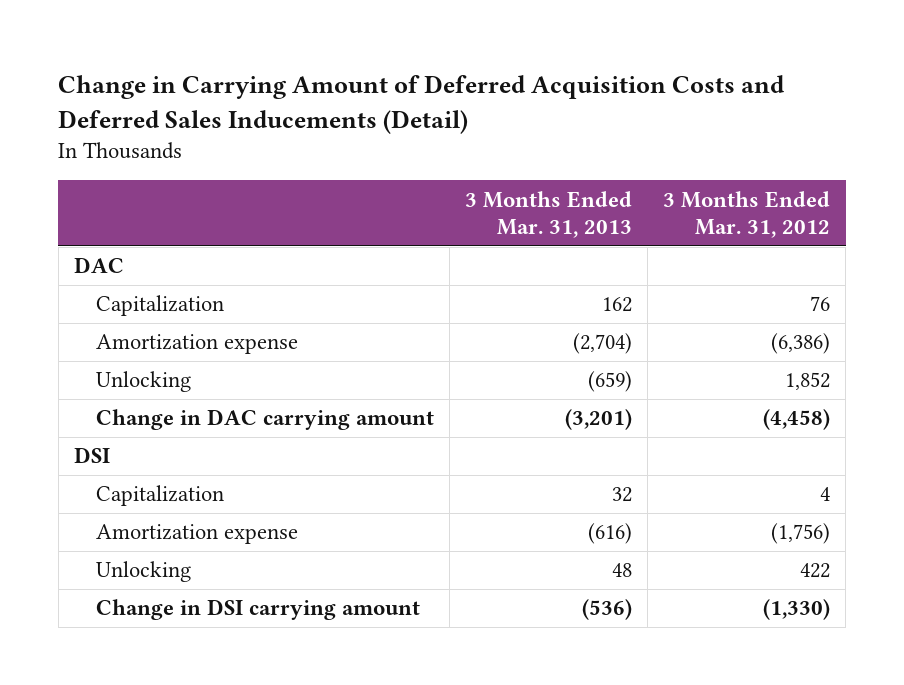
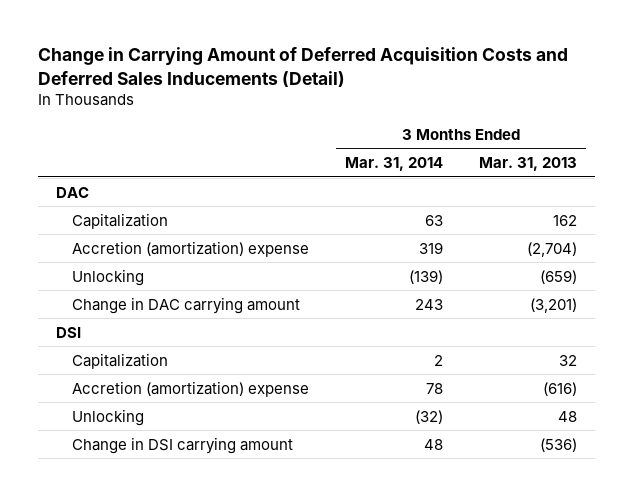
- | 3 Months Ended Mar. 31, 2013 | 3 Months Ended Mar. 31, 2012
+ | 3 Months Ended Mar. 31, 2014 | 3 Months Ended Mar. 31, 2013
- Amortization expense | (2,704) | (6,386)
+ Accretion (amortization) expense | 319 | (2,704)
- Amortization expense | (616) | (1,756)
+ Accretion (amortization) expense | 78 | (616)

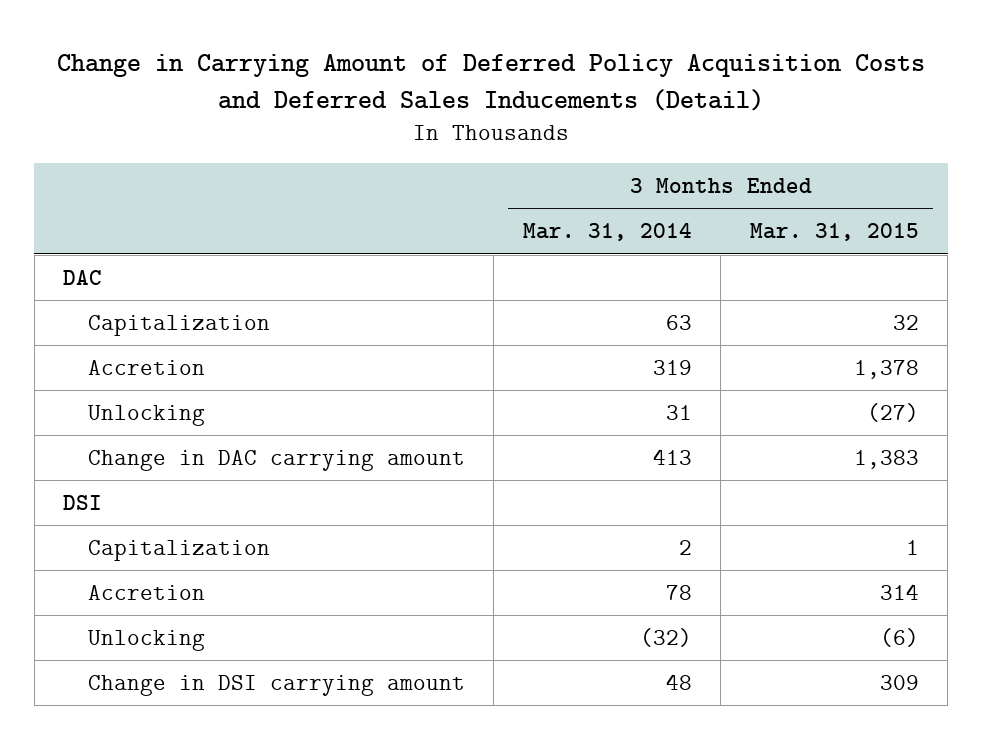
- Change in Carrying Amount of Deferred Acquisition Costs and Deferred Sales Inducements (Detail)
+ Change in Carrying Amount of Deferred Policy Acquisition Costs and Deferred Sales Inducements (Detail)
- | 3 Months Ended Mar. 31, 2014 | 3 Months Ended Mar. 31, 2013
+ | 3 Months Ended Mar. 31, 2014 | 3 Months Ended Mar. 31, 2015
- Accretion (amortization) expense | 319 | (2,704)
- Unlocking | (139) | (659)
- Change in DAC carrying amount | 243 | (3,201)
+ Accretion | 319 | 1,378
+ Unlocking | 31 | (27)
+ Change in DAC carrying amount | 413 | 1,383
- Accretion (amortization) expense | 78 | (616)
+ Accretion | 78 | 314

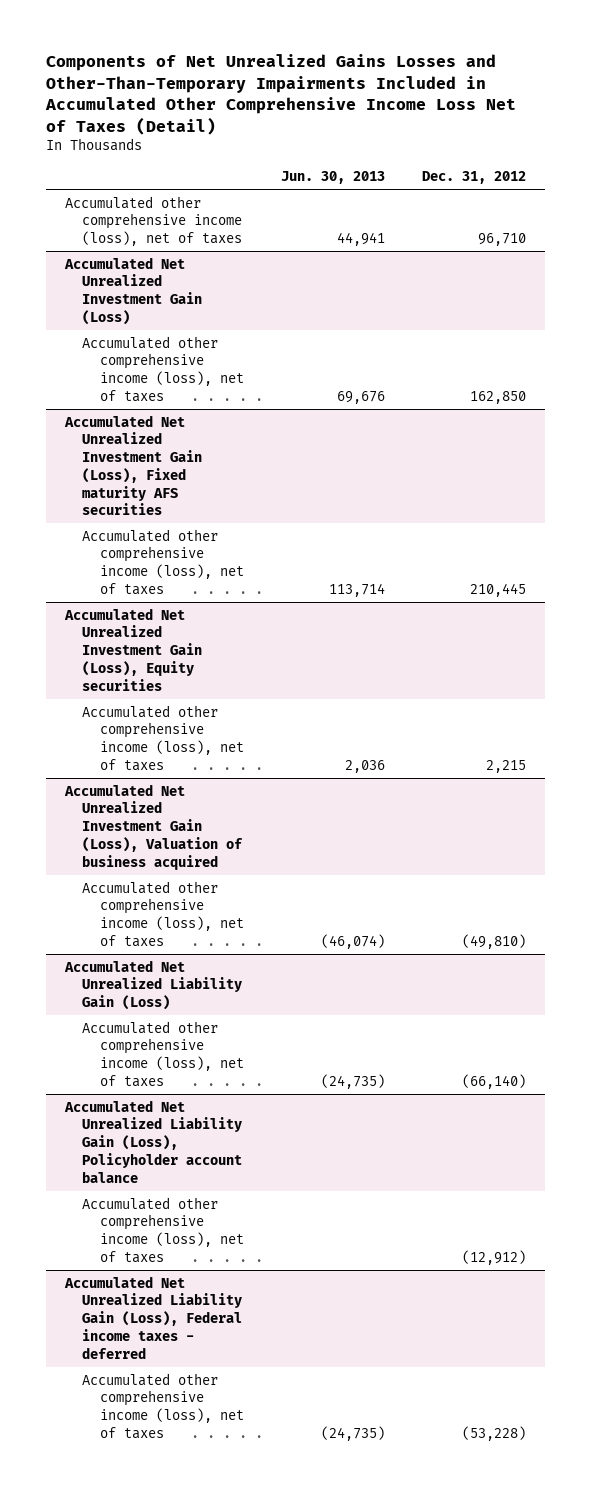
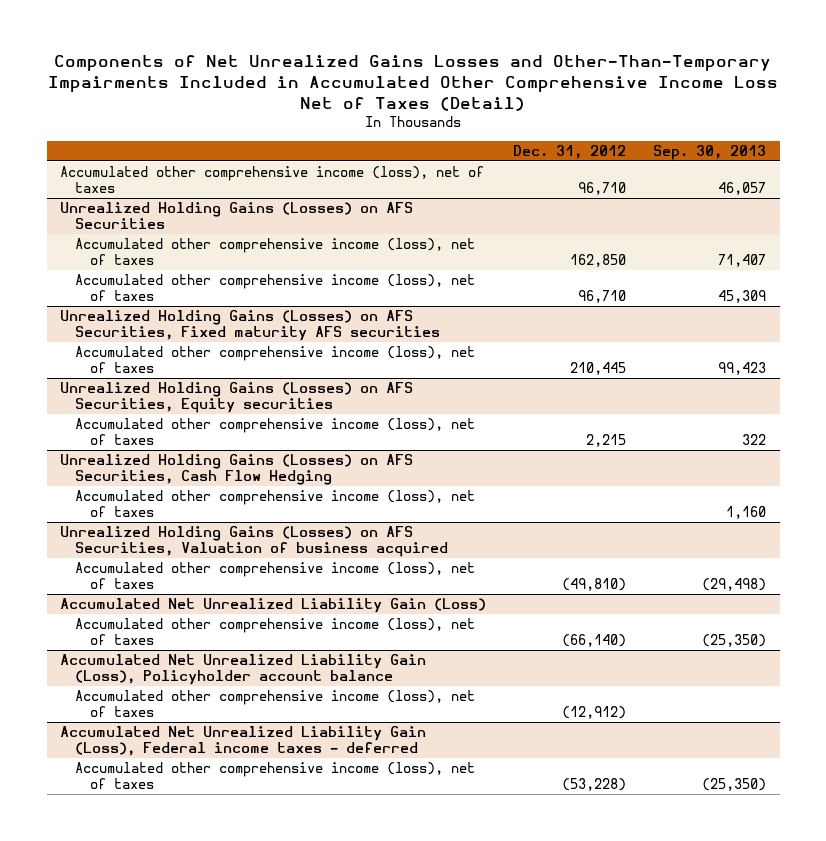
- | Jun. 30, 2013 | Dec. 31, 2012
+ | Dec. 31, 2012 | Sep. 30, 2013
- Accumulated Net Unrealized Investment Gain (Loss)
+ Unrealized Holding Gains (Losses) on AFS Securities
- Accumulated Net Unrealized Investment Gain (Loss), Fixed maturity AFS securities
+ Accumulated other comprehensive income (loss), net of taxes | 96,710 | 45,309
+ Unrealized Holding Gains (Losses) on AFS Securities, Fixed maturity AFS securities
- Accumulated Net Unrealized Investment Gain (Loss), Equity securities
+ Unrealized Holding Gains (Losses) on AFS Securities, Equity securities
- Accumulated Net Unrealized Investment Gain (Loss), Valuation of business acquired
+ Unrealized Holding Gains (Losses) on AFS Securities, Cash Flow Hedging
+ Accumulated other comprehensive income (loss), net of taxes | | 1,160
+ Unrealized Holding Gains (Losses) on AFS Securities, Valuation of business acquired

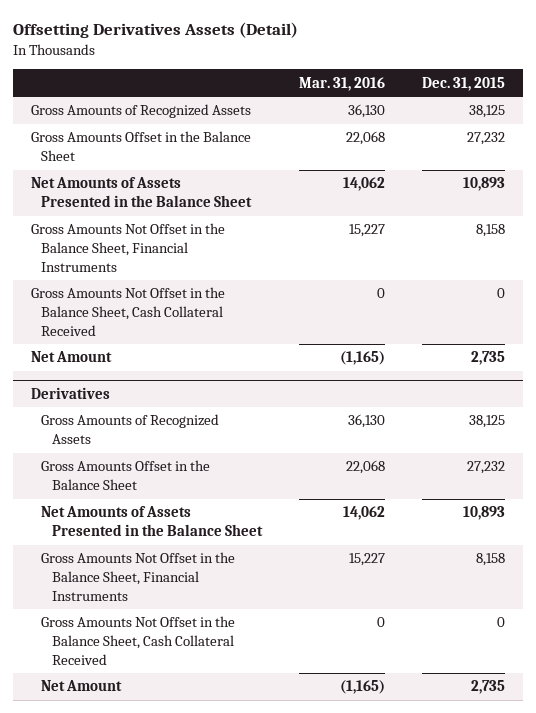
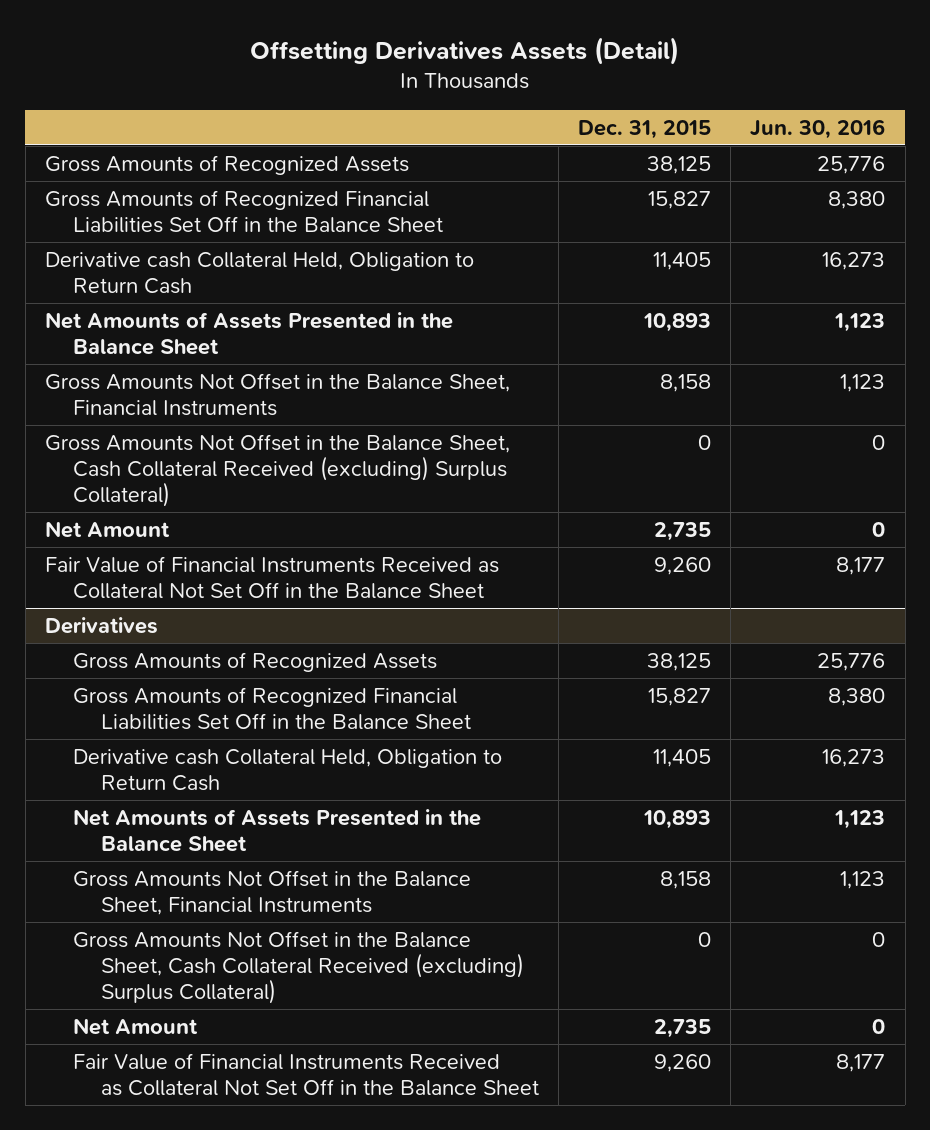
- | Mar. 31, 2016 | Dec. 31, 2015
+ | Dec. 31, 2015 | Jun. 30, 2016
- Gross Amounts Offset in the Balance Sheet | 22,068 | 27,232
+ Gross Amounts of Recognized Financial Liabilities Set Off in the Balance Sheet | 15,827 | 8,380
+ Derivative cash Collateral Held, Obligation to Return Cash | 11,405 | 16,273
- Gross Amounts Not Offset in the Balance Sheet, Cash Collateral Received | 0 | 0
+ Gross Amounts Not Offset in the Balance Sheet, Cash Collateral Received (excluding) Surplus Collateral) | 0 | 0
+ Fair Value of Financial Instruments Received as Collateral Not Set Off in the Balance Sheet | 9,260 | 8,177
@ Derivatives
- Gross Amounts Offset in the Balance Sheet | 22,068 | 27,232
+ Gross Amounts of Recognized Financial Liabilities Set Off in the Balance Sheet | 15,827 | 8,380
+ Derivative cash Collateral Held, Obligation to Return Cash | 11,405 | 16,273
- Gross Amounts Not Offset in the Balance Sheet, Cash Collateral Received | 0 | 0
+ Gross Amounts Not Offset in the Balance Sheet, Cash Collateral Received (excluding) Surplus Collateral) | 0 | 0
+ Fair Value of Financial Instruments Received as Collateral Not Set Off in the Balance Sheet | 9,260 | 8,177

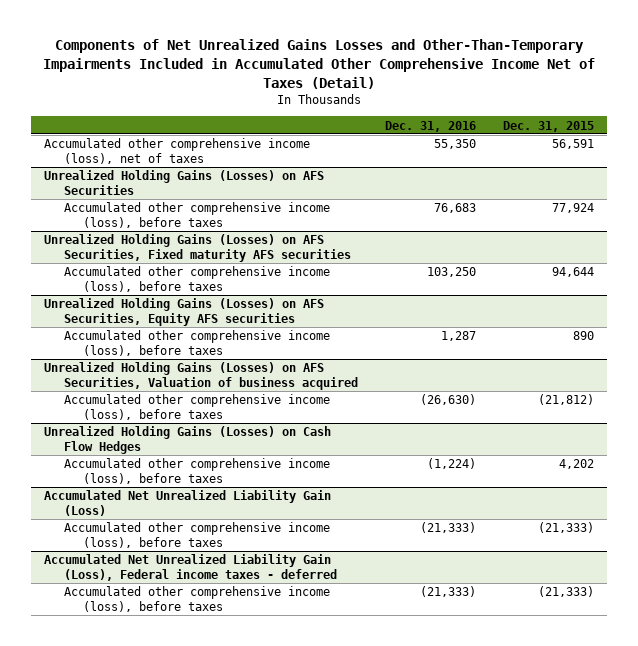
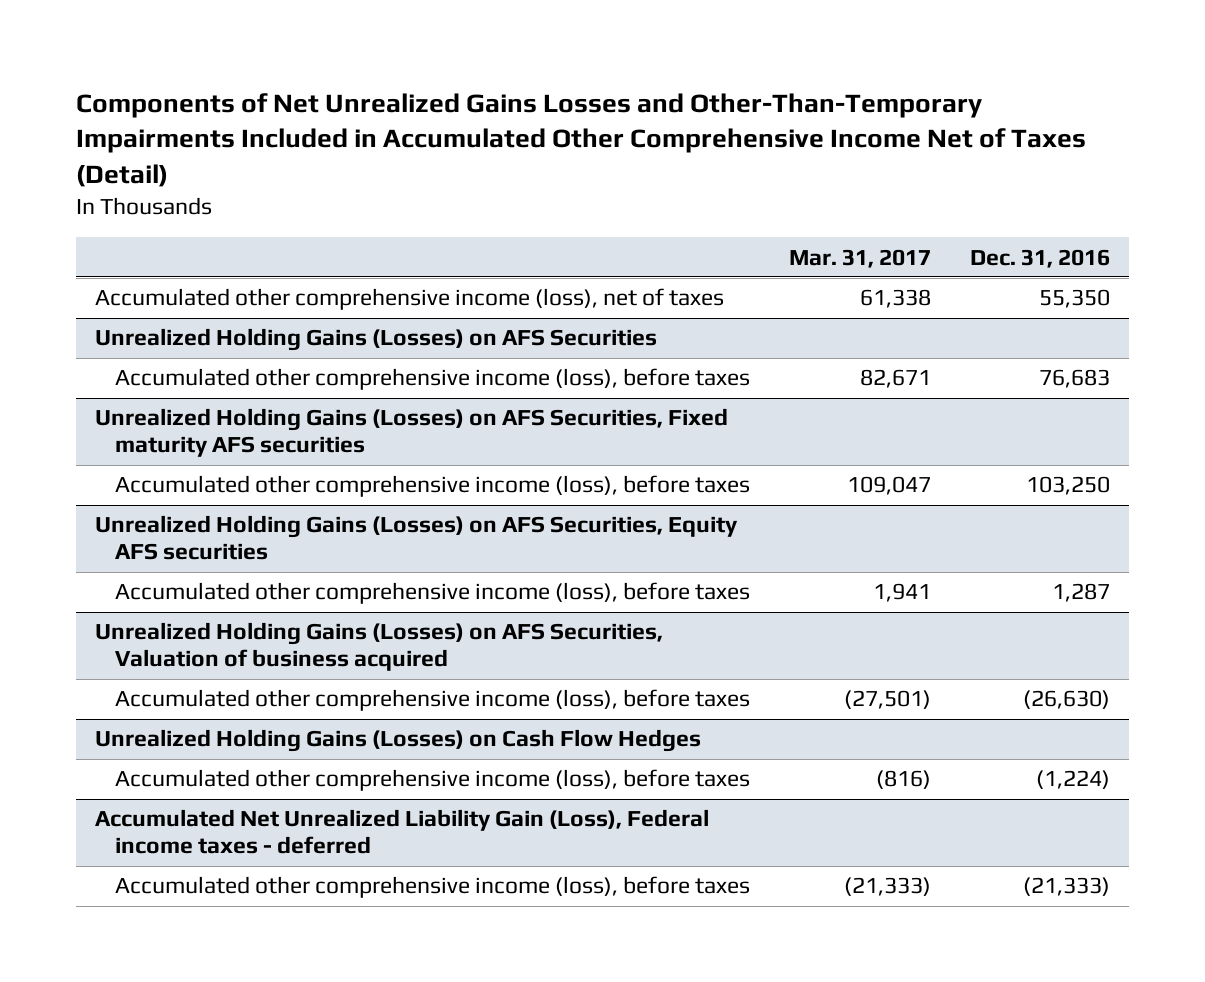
- | Dec. 31, 2016 | Dec. 31, 2015
+ | Mar. 31, 2017 | Dec. 31, 2016
- Accumulated Net Unrealized Liability Gain (Loss)
- Accumulated other comprehensive income (loss), before taxes | (21,333) | (21,333)

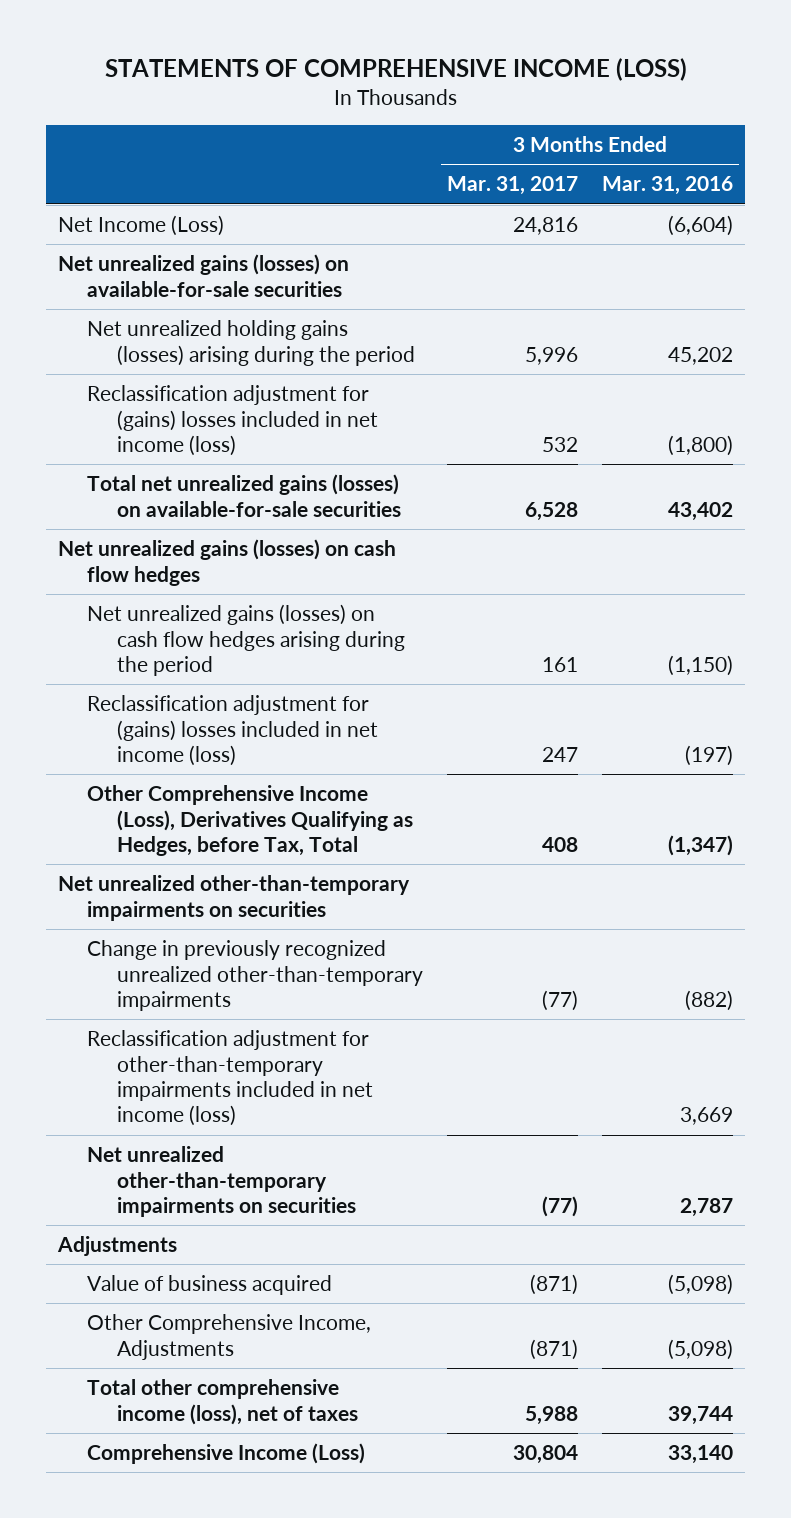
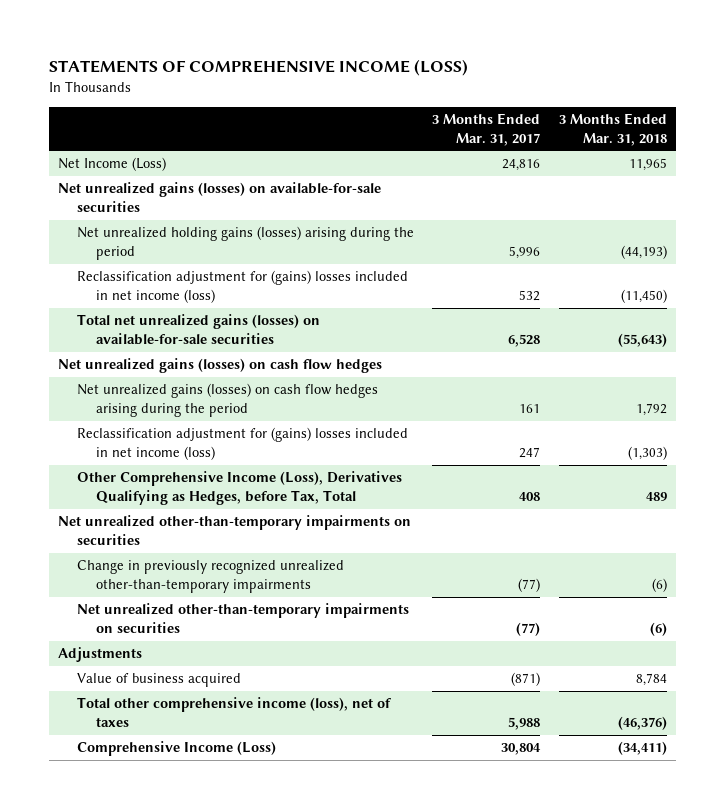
- | 3 Months Ended Mar. 31, 2017 | 3 Months Ended Mar. 31, 2016
+ | 3 Months Ended Mar. 31, 2017 | 3 Months Ended Mar. 31, 2018
- Reclassification adjustment for other-than-temporary impairments included in net income (loss) | | 3,669
- Other Comprehensive Income, Adjustments | (871) | (5,098)

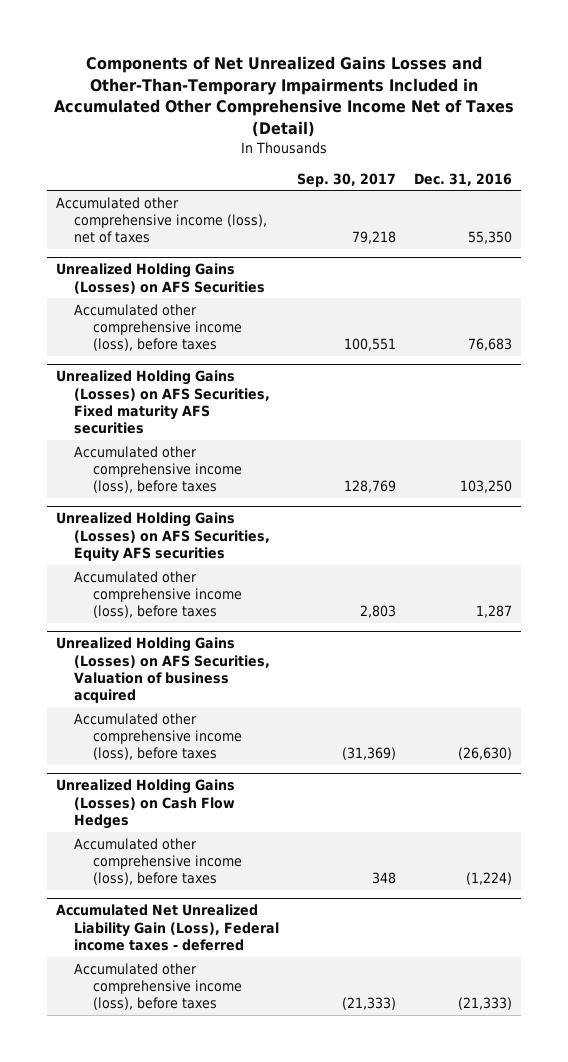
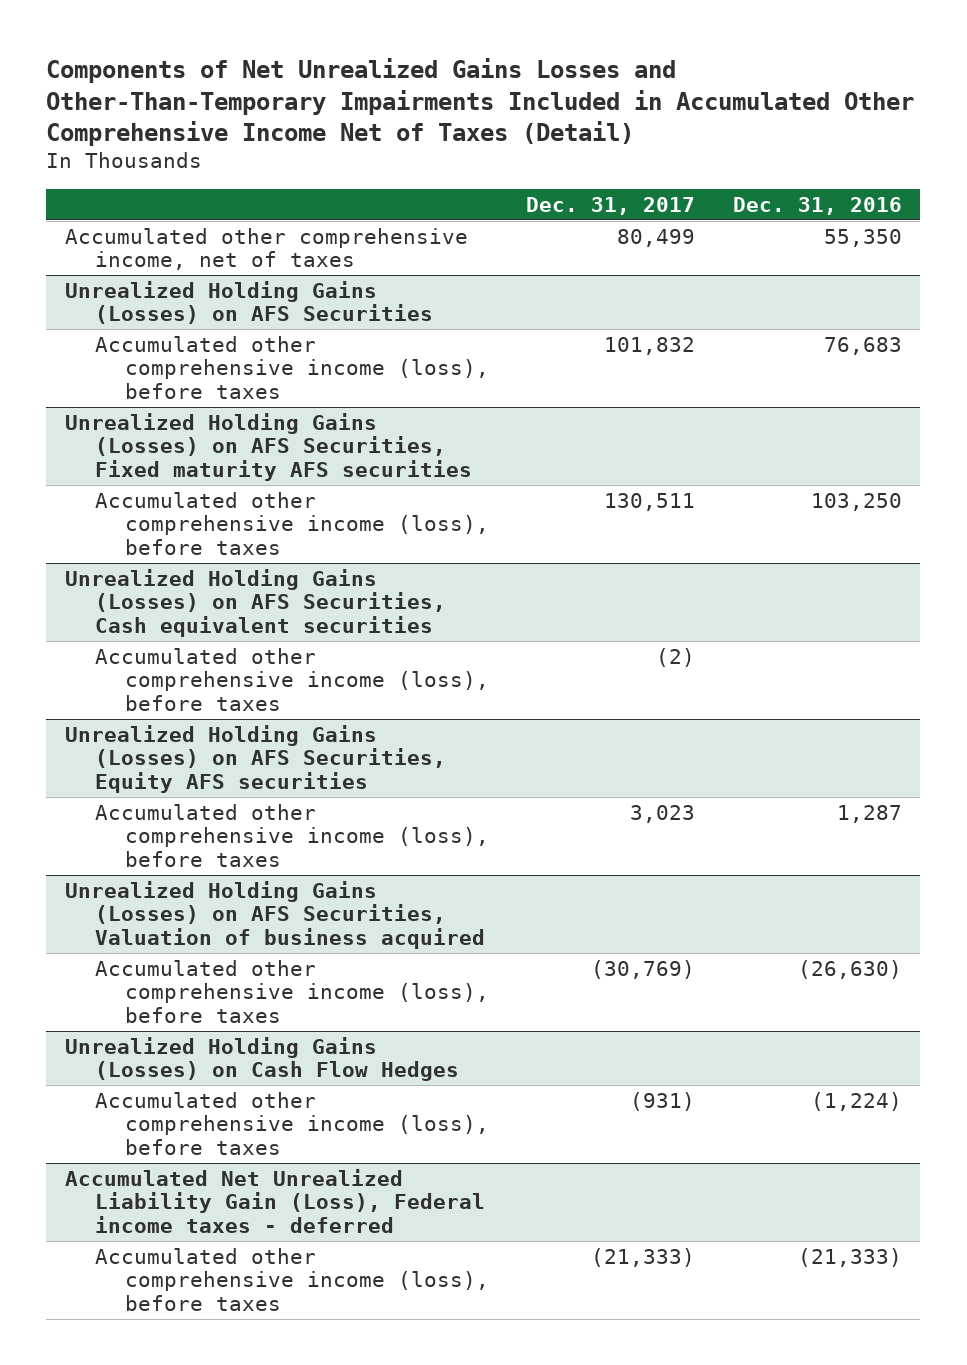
- | Sep. 30, 2017 | Dec. 31, 2016
+ | Dec. 31, 2017 | Dec. 31, 2016
- Accumulated other comprehensive income (loss), net of taxes | 79,218 | 55,350
+ Accumulated other comprehensive income, net of taxes | 80,499 | 55,350
+ Unrealized Holding Gains (Losses) on AFS Securities, Cash equivalent securities
+ Accumulated other comprehensive income (loss), before taxes | (2) |

